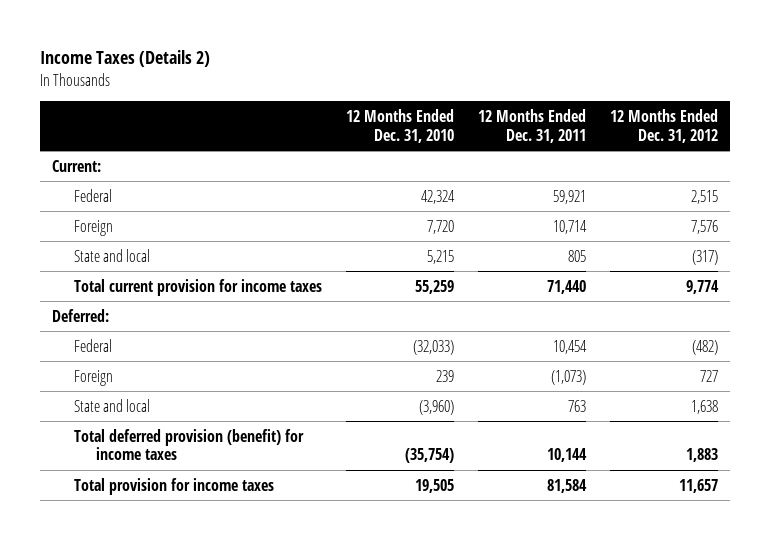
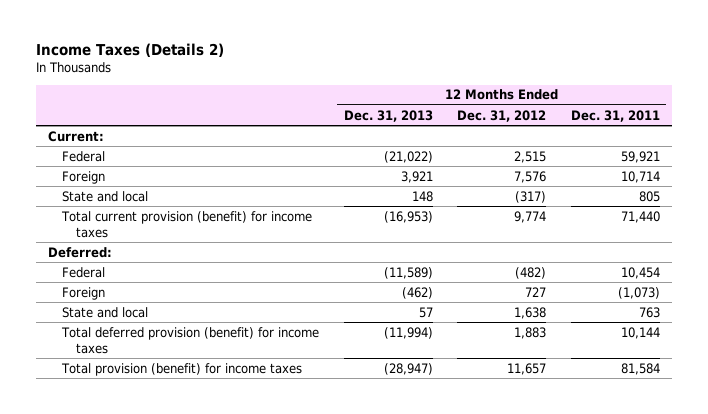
- | 12 Months Ended Dec. 31, 2010 | 12 Months Ended Dec. 31, 2011 | 12 Months Ended Dec. 31, 2012
+ | 12 Months Ended Dec. 31, 2013 | 12 Months Ended Dec. 31, 2012 | 12 Months Ended Dec. 31, 2011
- Total current provision for income taxes | 55,259 | 71,440 | 9,774
+ Total current provision (benefit) for income taxes | (16,953) | 9,774 | 71,440
- Total provision for income taxes | 19,505 | 81,584 | 11,657
+ Total provision (benefit) for income taxes | (28,947) | 11,657 | 81,584

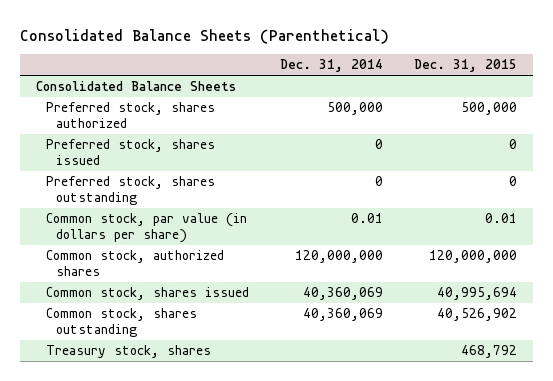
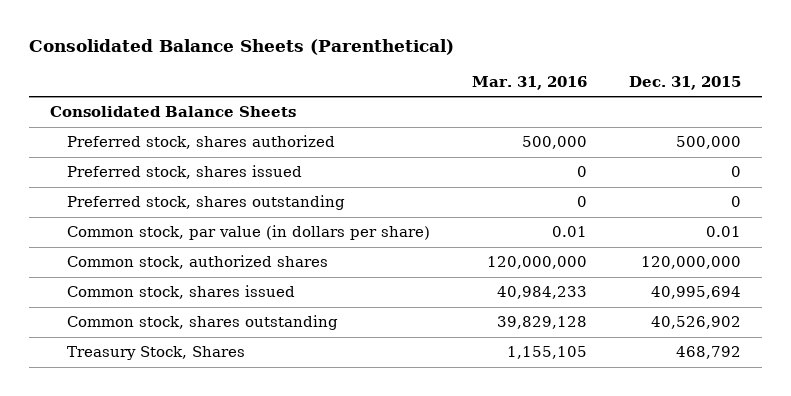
- | Dec. 31, 2014 | Dec. 31, 2015
+ | Mar. 31, 2016 | Dec. 31, 2015
- Treasury stock, shares | | 468,792
+ Treasury Stock, Shares | 1,155,105 | 468,792

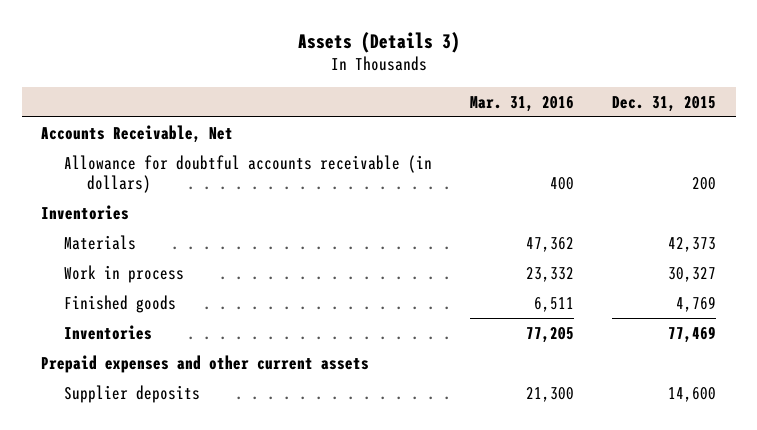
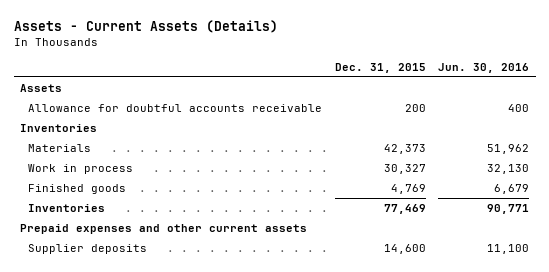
- Assets (Details 3)
+ Assets - Current Assets (Details)
- | Mar. 31, 2016 | Dec. 31, 2015
+ | Dec. 31, 2015 | Jun. 30, 2016
- Accounts Receivable, Net
- Allowance for doubtful accounts receivable (in dollars) | 400 | 200
+ Assets
+ Allowance for doubtful accounts receivable | 200 | 400

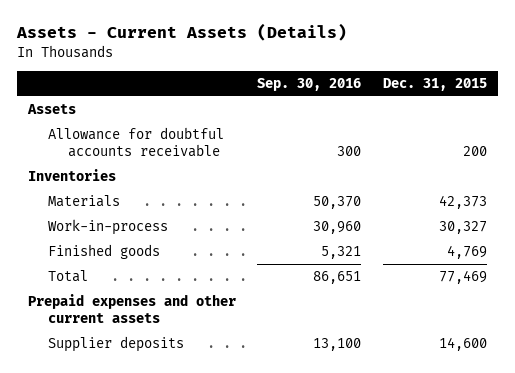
- | Dec. 31, 2015 | Jun. 30, 2016
+ | Sep. 30, 2016 | Dec. 31, 2015
- Work in process | 30,327 | 32,130
+ Work-in-process | 30,960 | 30,327
- Inventories | 77,469 | 90,771
+ Total | 86,651 | 77,469

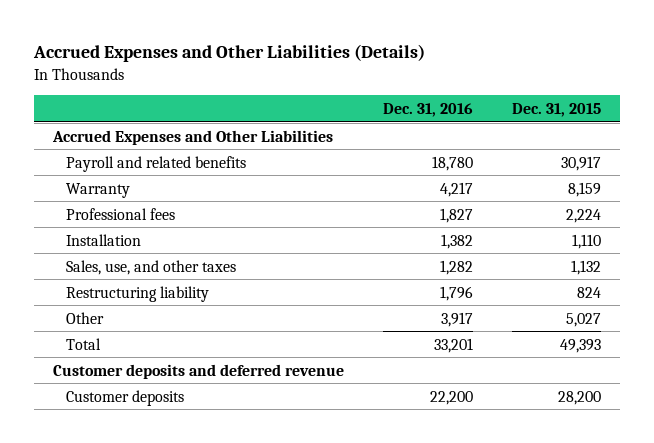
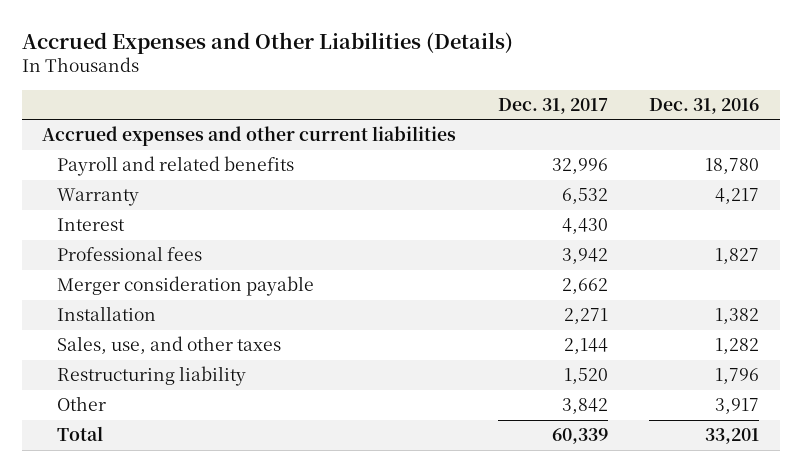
- | Dec. 31, 2016 | Dec. 31, 2015
+ | Dec. 31, 2017 | Dec. 31, 2016
- Accrued Expenses and Other Liabilities
+ Accrued expenses and other current liabilities
+ Interest | 4,430 |
+ Merger consideration payable | 2,662 |
- Customer deposits and deferred revenue
- Customer deposits | 22,200 | 28,200

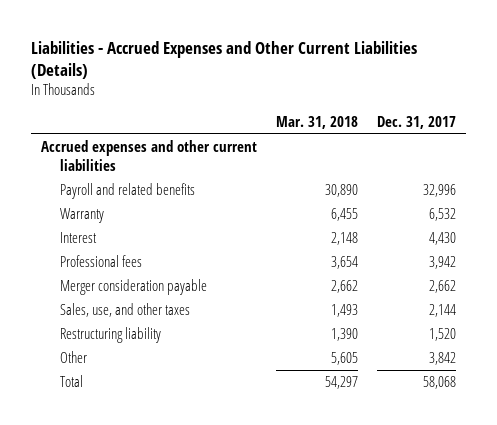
- Accrued Expenses and Other Liabilities (Details)
+ Liabilities - Accrued Expenses and Other Current Liabilities (Details)
- | Dec. 31, 2017 | Dec. 31, 2016
+ | Mar. 31, 2018 | Dec. 31, 2017
- Installation | 2,271 | 1,382
- Total | 60,339 | 33,201
+ Total | 54,297 | 58,068

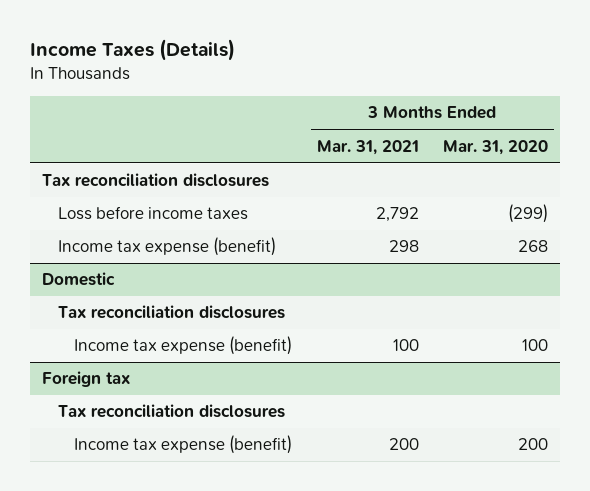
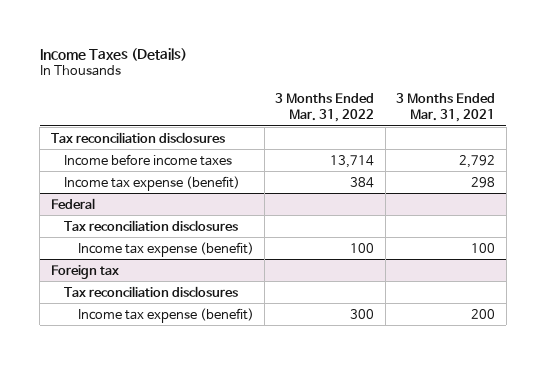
- | 3 Months Ended Mar. 31, 2021 | 3 Months Ended Mar. 31, 2020
+ | 3 Months Ended Mar. 31, 2022 | 3 Months Ended Mar. 31, 2021
- Loss before income taxes | 2,792 | (299)
+ Income before income taxes | 13,714 | 2,792
- Domestic
+ Federal

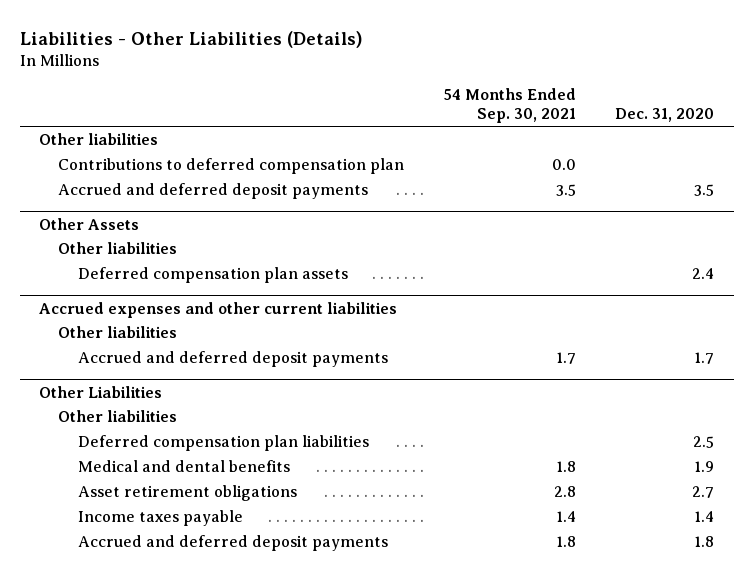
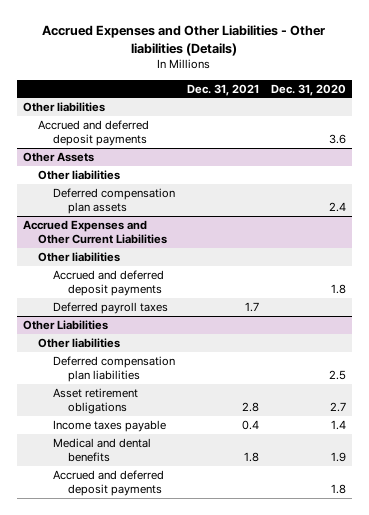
- Liabilities - Other Liabilities (Details)
+ Accrued Expenses and Other Liabilities - Other liabilities (Details)
- | 54 Months Ended Sep. 30, 2021 | Dec. 31, 2020
+ | Dec. 31, 2021 | Dec. 31, 2020
- Contributions to deferred compensation plan | 0.0 |
- Accrued and deferred deposit payments | 3.5 | 3.5
+ Accrued and deferred deposit payments | | 3.6
- Accrued expenses and other current liabilities
+ Accrued Expenses and Other Current Liabilities
- Accrued and deferred deposit payments | 1.7 | 1.7
+ Accrued and deferred deposit payments | | 1.8
+ Deferred payroll taxes | 1.7 |
@ Other Liabilities
moved down: Medical and dental benefits | 1.8 | 1.9

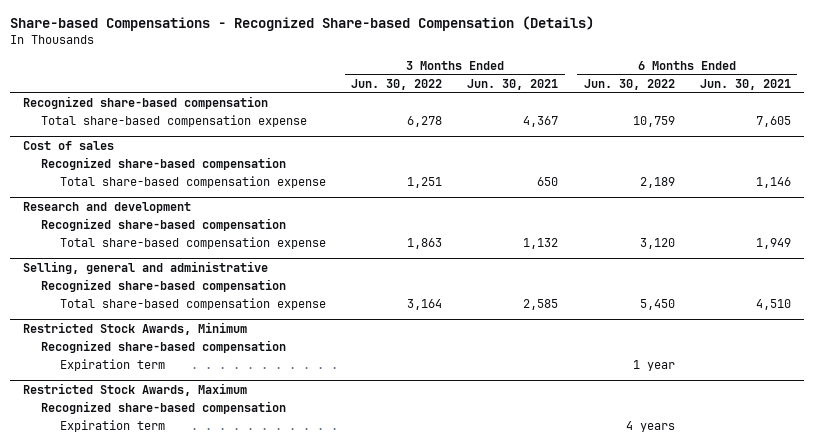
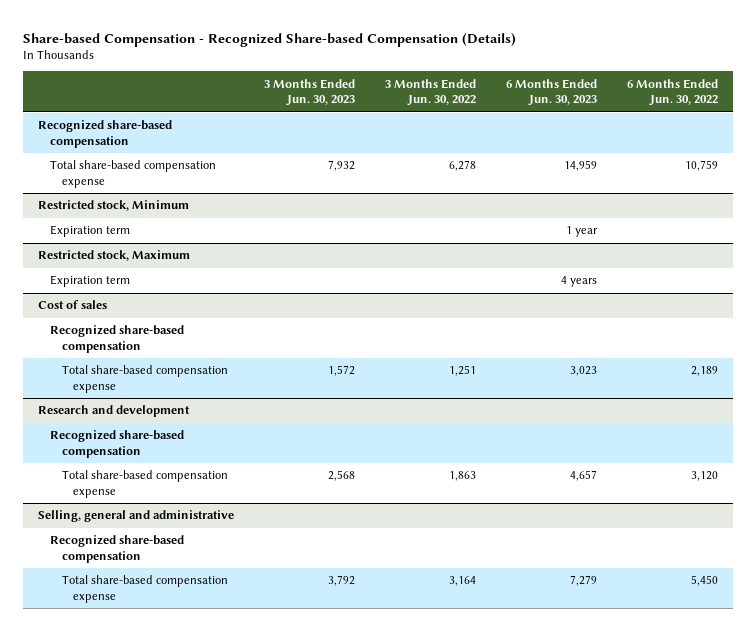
- Share-based Compensations - Recognized Share-based Compensation (Details)
+ Share-based Compensation - Recognized Share-based Compensation (Details)
- | 3 Months Ended Jun. 30, 2022 | 3 Months Ended Jun. 30, 2021 | 6 Months Ended Jun. 30, 2022 | 6 Months Ended Jun. 30, 2021
+ | 3 Months Ended Jun. 30, 2023 | 3 Months Ended Jun. 30, 2022 | 6 Months Ended Jun. 30, 2023 | 6 Months Ended Jun. 30, 2022
+ Restricted stock, Minimum
+ Expiration term | | | 1 year |
+ Restricted stock, Maximum
+ Expiration term | | | 4 years |
- Restricted Stock Awards, Minimum
- Recognized share-based compensation
- Expiration term | | | 1 year |
- Restricted Stock Awards, Maximum
- Recognized share-based compensation
- Expiration term | | | 4 years |

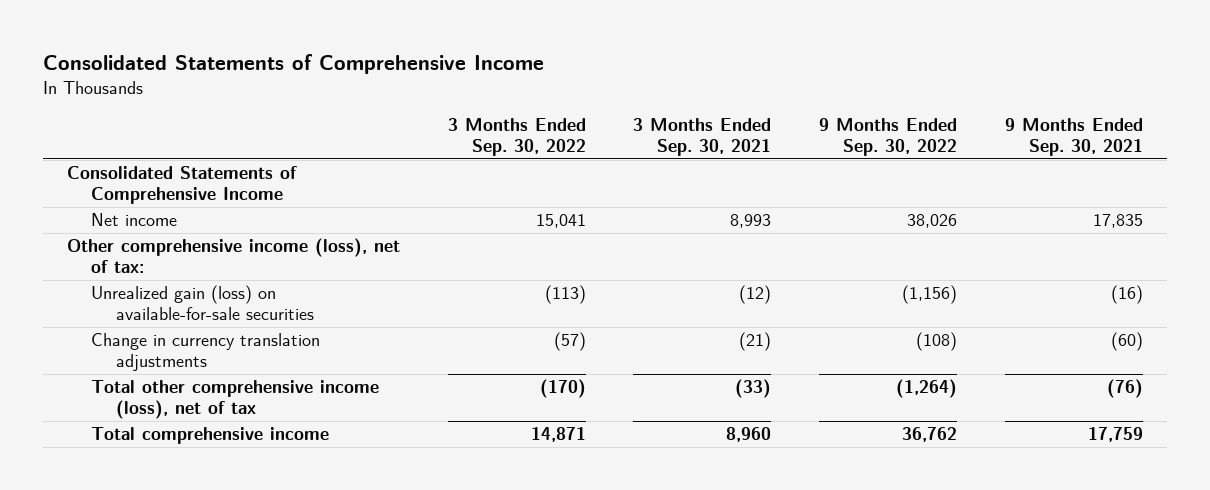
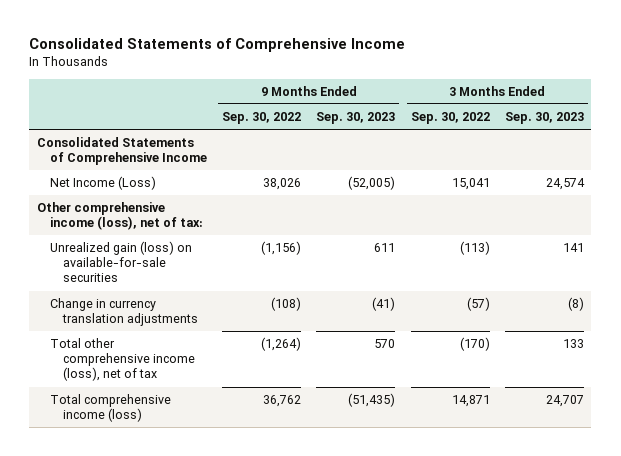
- | 3 Months Ended Sep. 30, 2022 | 3 Months Ended Sep. 30, 2021 | 9 Months Ended Sep. 30, 2022 | 9 Months Ended Sep. 30, 2021
+ | 9 Months Ended Sep. 30, 2022 | 9 Months Ended Sep. 30, 2023 | 3 Months Ended Sep. 30, 2022 | 3 Months Ended Sep. 30, 2023
- Net income | 15,041 | 8,993 | 38,026 | 17,835
+ Net Income (Loss) | 38,026 | (52,005) | 15,041 | 24,574
- Total comprehensive income | 14,871 | 8,960 | 36,762 | 17,759
+ Total comprehensive income (loss) | 36,762 | (51,435) | 14,871 | 24,707

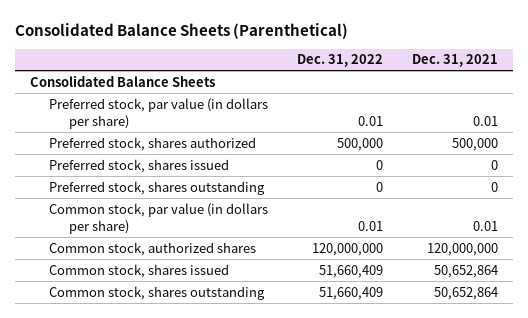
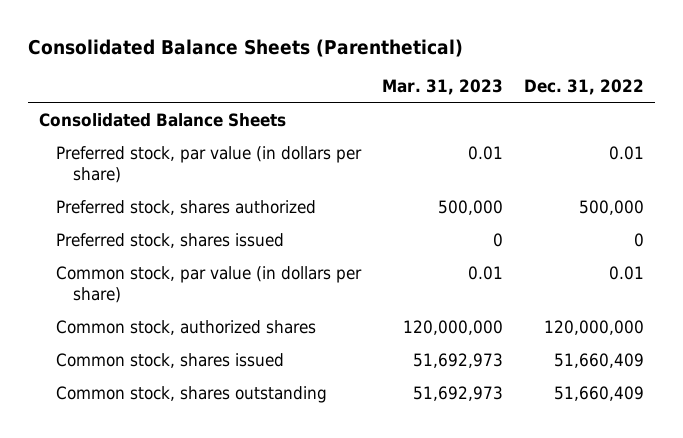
- | Dec. 31, 2022 | Dec. 31, 2021
+ | Mar. 31, 2023 | Dec. 31, 2022
- Preferred stock, shares outstanding | 0 | 0

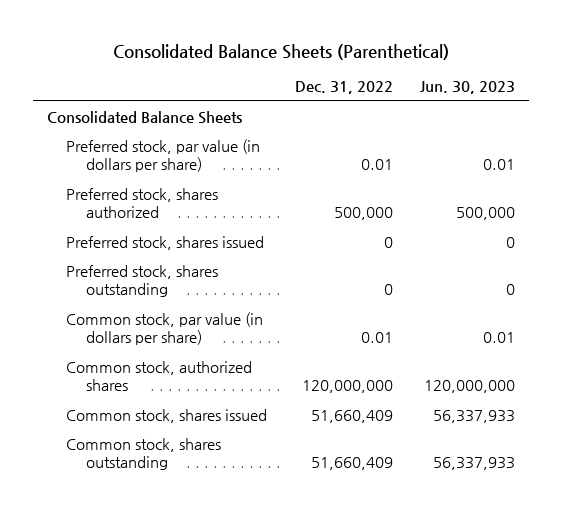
- | Mar. 31, 2023 | Dec. 31, 2022
+ | Dec. 31, 2022 | Jun. 30, 2023
+ Preferred stock, shares outstanding | 0 | 0

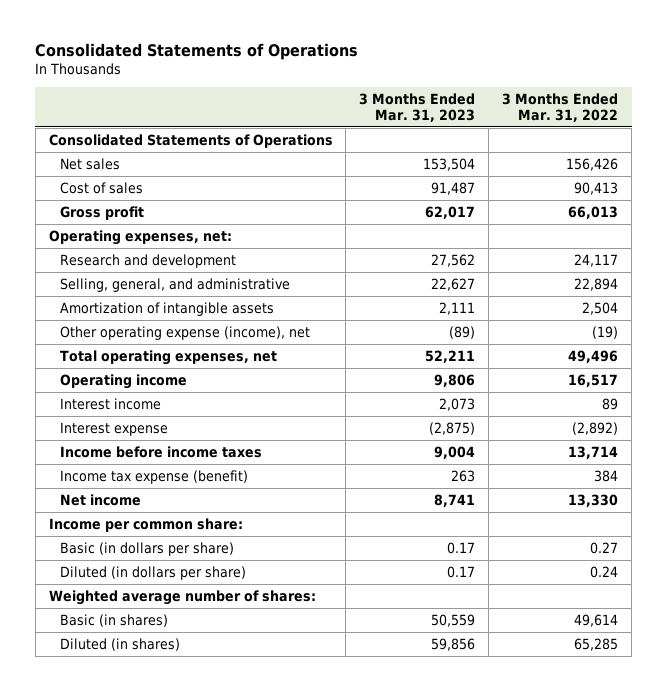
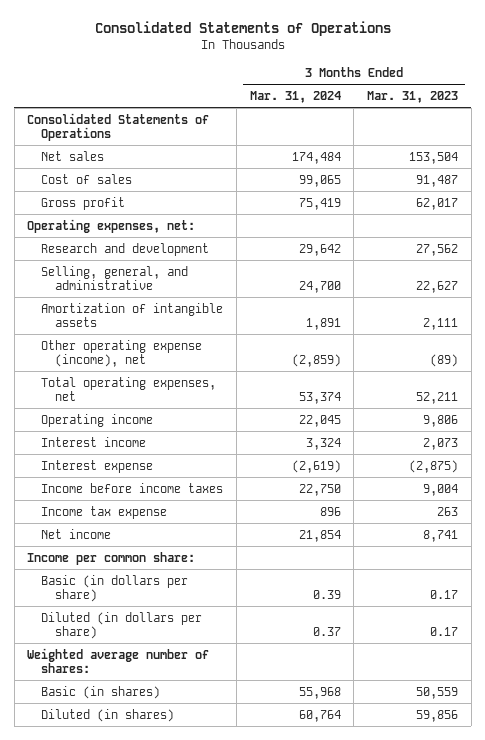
- | 3 Months Ended Mar. 31, 2023 | 3 Months Ended Mar. 31, 2022
+ | 3 Months Ended Mar. 31, 2024 | 3 Months Ended Mar. 31, 2023
- Income tax expense (benefit) | 263 | 384
+ Income tax expense | 896 | 263

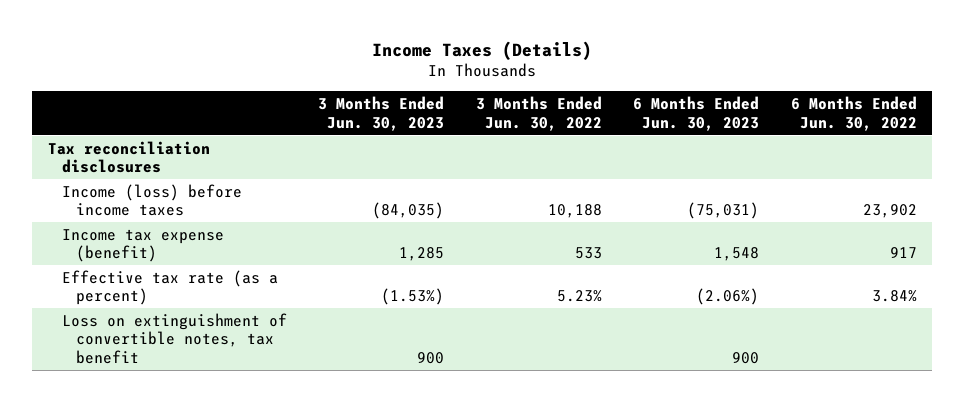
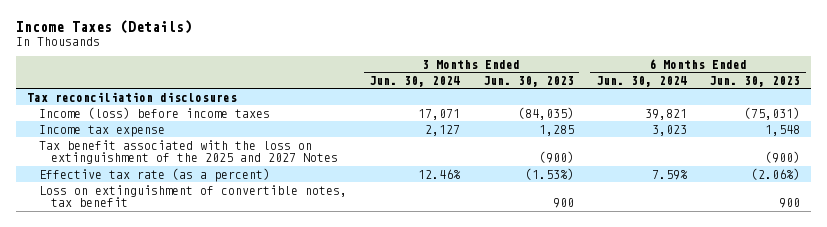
- | 3 Months Ended Jun. 30, 2023 | 3 Months Ended Jun. 30, 2022 | 6 Months Ended Jun. 30, 2023 | 6 Months Ended Jun. 30, 2022
+ | 3 Months Ended Jun. 30, 2024 | 3 Months Ended Jun. 30, 2023 | 6 Months Ended Jun. 30, 2024 | 6 Months Ended Jun. 30, 2023
- Income tax expense (benefit) | 1,285 | 533 | 1,548 | 917
+ Income tax expense | 2,127 | 1,285 | 3,023 | 1,548
+ Tax benefit associated with the loss on extinguishment of the 2025 and 2027 Notes | | (900) | | (900)

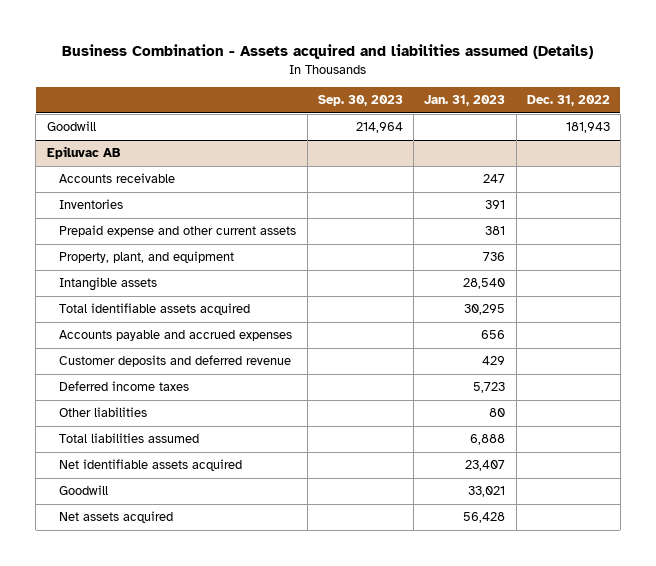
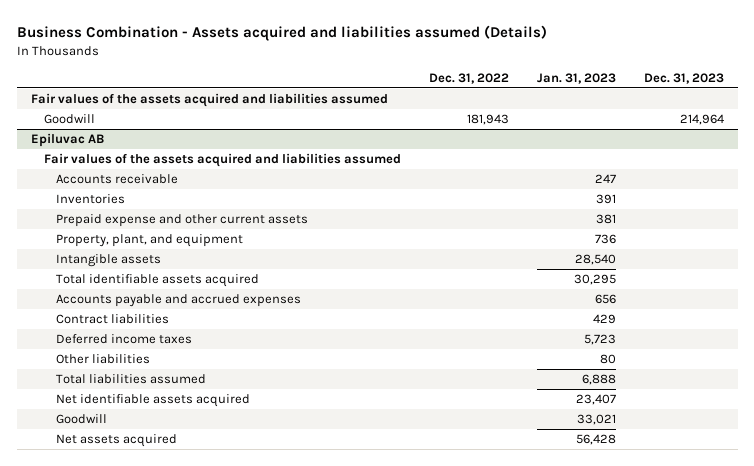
- | Sep. 30, 2023 | Jan. 31, 2023 | Dec. 31, 2022
+ | Dec. 31, 2022 | Jan. 31, 2023 | Dec. 31, 2023
+ Fair values of the assets acquired and liabilities assumed
@ Epiluvac AB
+ Fair values of the assets acquired and liabilities assumed
- Customer deposits and deferred revenue | | 429 |
+ Contract liabilities | | 429 |

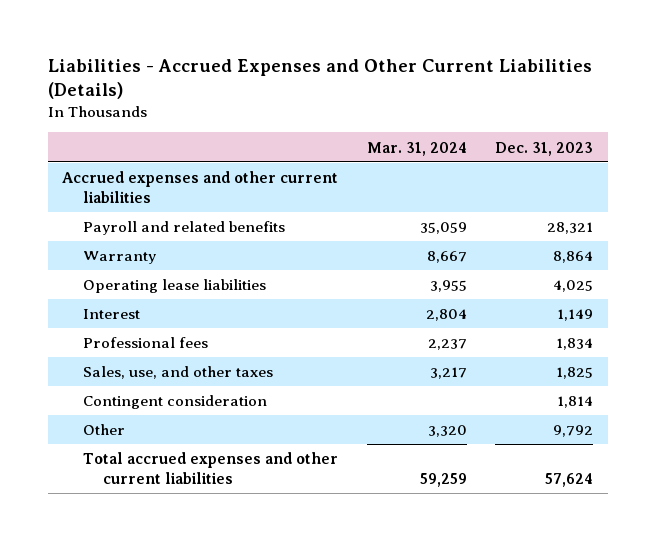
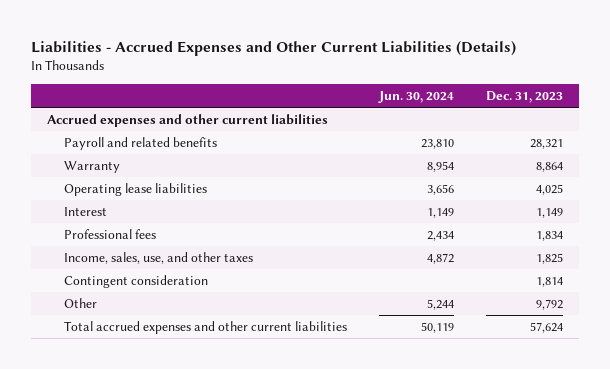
- | Mar. 31, 2024 | Dec. 31, 2023
+ | Jun. 30, 2024 | Dec. 31, 2023
- Sales, use, and other taxes | 3,217 | 1,825
+ Income, sales, use, and other taxes | 4,872 | 1,825

